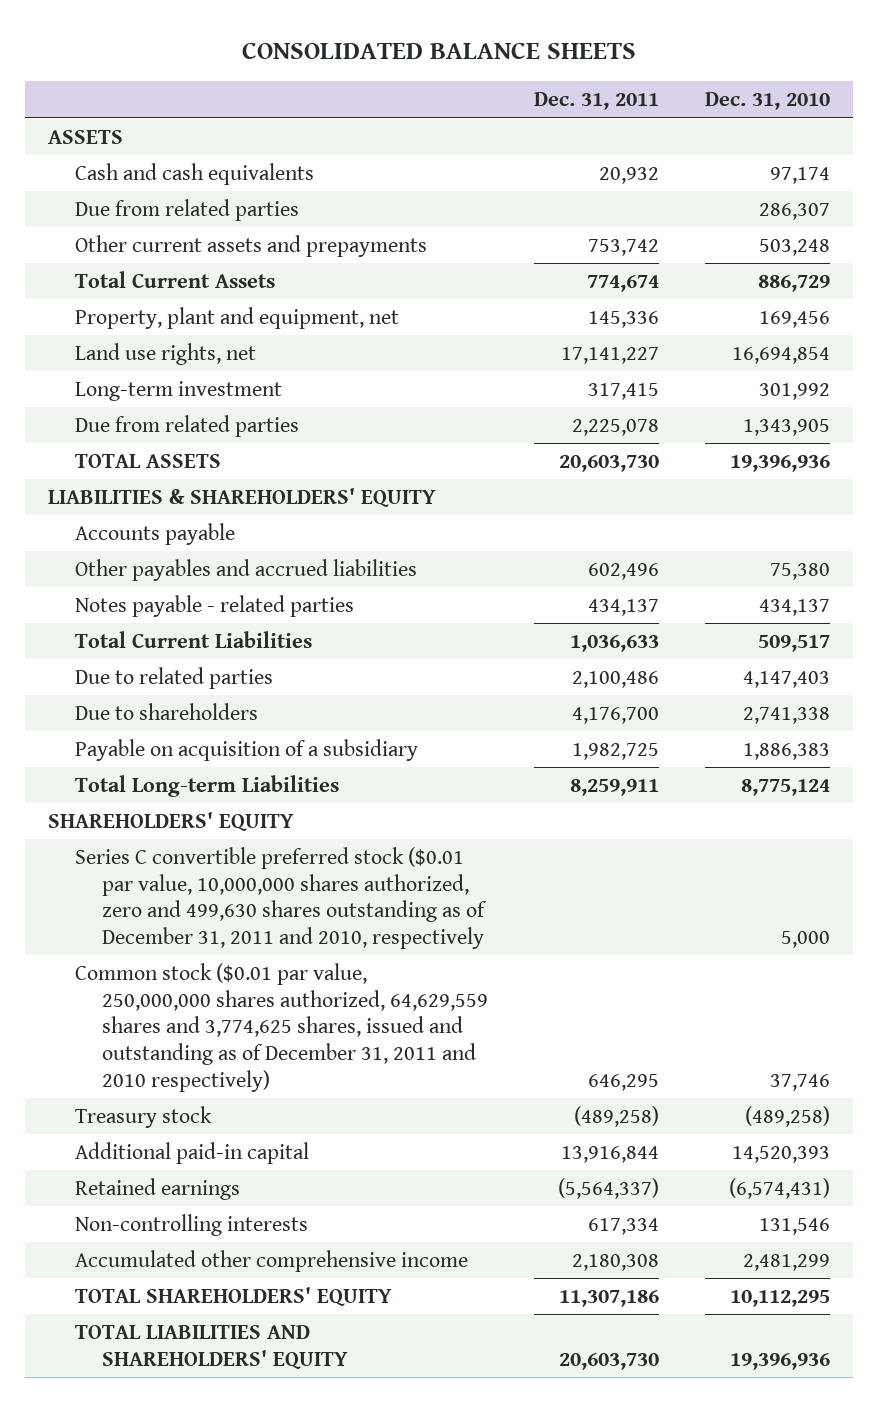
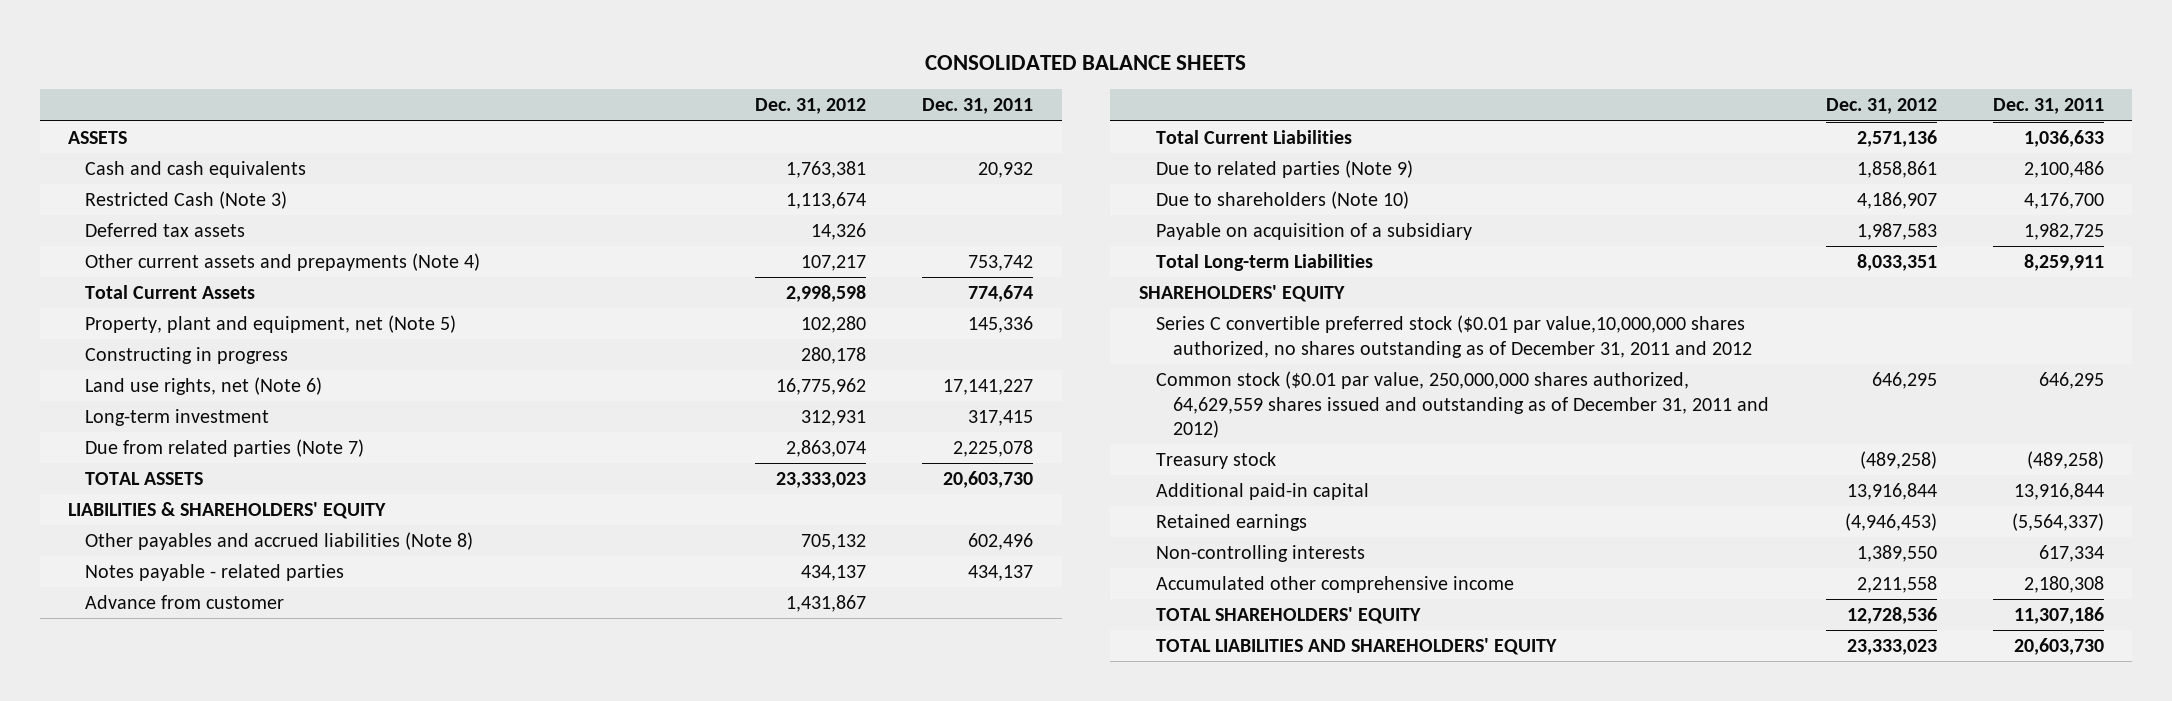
- | Dec. 31, 2011 | Dec. 31, 2010
+ | Dec. 31, 2012 | Dec. 31, 2011
- Due from related parties | | 286,307
- Other current assets and prepayments | 753,742 | 503,248
+ Restricted Cash (Note 3) | 1,113,674 |
+ Deferred tax assets | 14,326 |
+ Other current assets and prepayments (Note 4) | 107,217 | 753,742
- Property, plant and equipment, net | 145,336 | 169,456
- Land use rights, net | 17,141,227 | 16,694,854
+ Property, plant and equipment, net (Note 5) | 102,280 | 145,336
+ Constructing in progress | 280,178 |
+ Land use rights, net (Note 6) | 16,775,962 | 17,141,227
- Due from related parties | 2,225,078 | 1,343,905
+ Due from related parties (Note 7) | 2,863,074 | 2,225,078
- Accounts payable
- Other payables and accrued liabilities | 602,496 | 75,380
+ Other payables and accrued liabilities (Note 8) | 705,132 | 602,496
+ Advance from customer | 1,431,867 |
- Due to related parties | 2,100,486 | 4,147,403
- Due to shareholders | 4,176,700 | 2,741,338
+ Due to related parties (Note 9) | 1,858,861 | 2,100,486
+ Due to shareholders (Note 10) | 4,186,907 | 4,176,700
- Series C convertible preferred stock ($0.01 par value, 10,000,000 shares authorized, zero and 499,630 shares outstanding as of December 31, 2011 and 2010, respectively | | 5,000
- Common stock ($0.01 par value, 250,000,000 shares authorized, 64,629,559 shares and 3,774,625 shares, issued and outstanding as of December 31, 2011 and 2010 respectively) | 646,295 | 37,746
+ Series C convertible preferred stock ($0.01 par value,10,000,000 shares authorized, no shares outstanding as of December 31, 2011 and 2012
+ Common stock ($0.01 par value, 250,000,000 shares authorized, 64,629,559 shares issued and outstanding as of December 31, 2011 and 2012) | 646,295 | 646,295

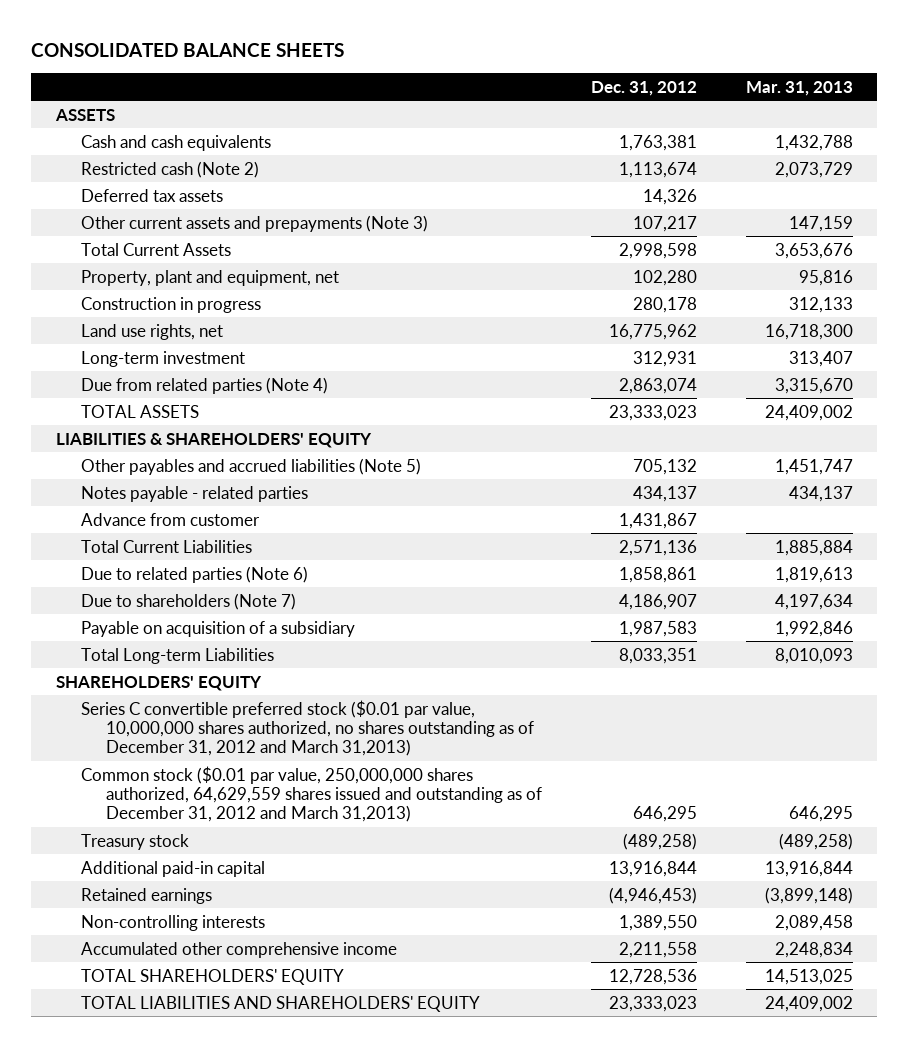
- | Dec. 31, 2012 | Dec. 31, 2011
+ | Dec. 31, 2012 | Mar. 31, 2013
- Restricted Cash (Note 3) | 1,113,674 |
+ Restricted cash (Note 2) | 1,113,674 | 2,073,729
- Other current assets and prepayments (Note 4) | 107,217 | 753,742
+ Other current assets and prepayments (Note 3) | 107,217 | 147,159
- Property, plant and equipment, net (Note 5) | 102,280 | 145,336
- Constructing in progress | 280,178 |
- Land use rights, net (Note 6) | 16,775,962 | 17,141,227
+ Property, plant and equipment, net | 102,280 | 95,816
+ Construction in progress | 280,178 | 312,133
+ Land use rights, net | 16,775,962 | 16,718,300
- Due from related parties (Note 7) | 2,863,074 | 2,225,078
+ Due from related parties (Note 4) | 2,863,074 | 3,315,670
- Other payables and accrued liabilities (Note 8) | 705,132 | 602,496
+ Other payables and accrued liabilities (Note 5) | 705,132 | 1,451,747
- Due to related parties (Note 9) | 1,858,861 | 2,100,486
- Due to shareholders (Note 10) | 4,186,907 | 4,176,700
+ Due to related parties (Note 6) | 1,858,861 | 1,819,613
+ Due to shareholders (Note 7) | 4,186,907 | 4,197,634
- Series C convertible preferred stock ($0.01 par value,10,000,000 shares authorized, no shares outstanding as of December 31, 2011 and 2012
- Common stock ($0.01 par value, 250,000,000 shares authorized, 64,629,559 shares issued and outstanding as of December 31, 2011 and 2012) | 646,295 | 646,295
+ Series C convertible preferred stock ($0.01 par value, 10,000,000 shares authorized, no shares outstanding as of December 31, 2012 and March 31,2013)
+ Common stock ($0.01 par value, 250,000,000 shares authorized, 64,629,559 shares issued and outstanding as of December 31, 2012 and March 31,2013) | 646,295 | 646,295

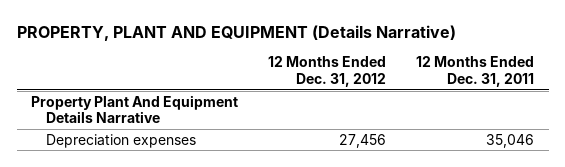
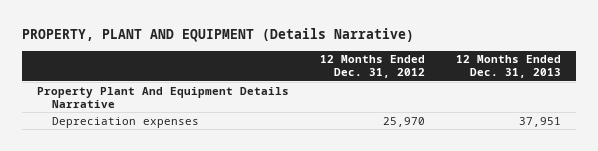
- | 12 Months Ended Dec. 31, 2012 | 12 Months Ended Dec. 31, 2011
+ | 12 Months Ended Dec. 31, 2012 | 12 Months Ended Dec. 31, 2013
- Depreciation expenses | 27,456 | 35,046
+ Depreciation expenses | 25,970 | 37,951

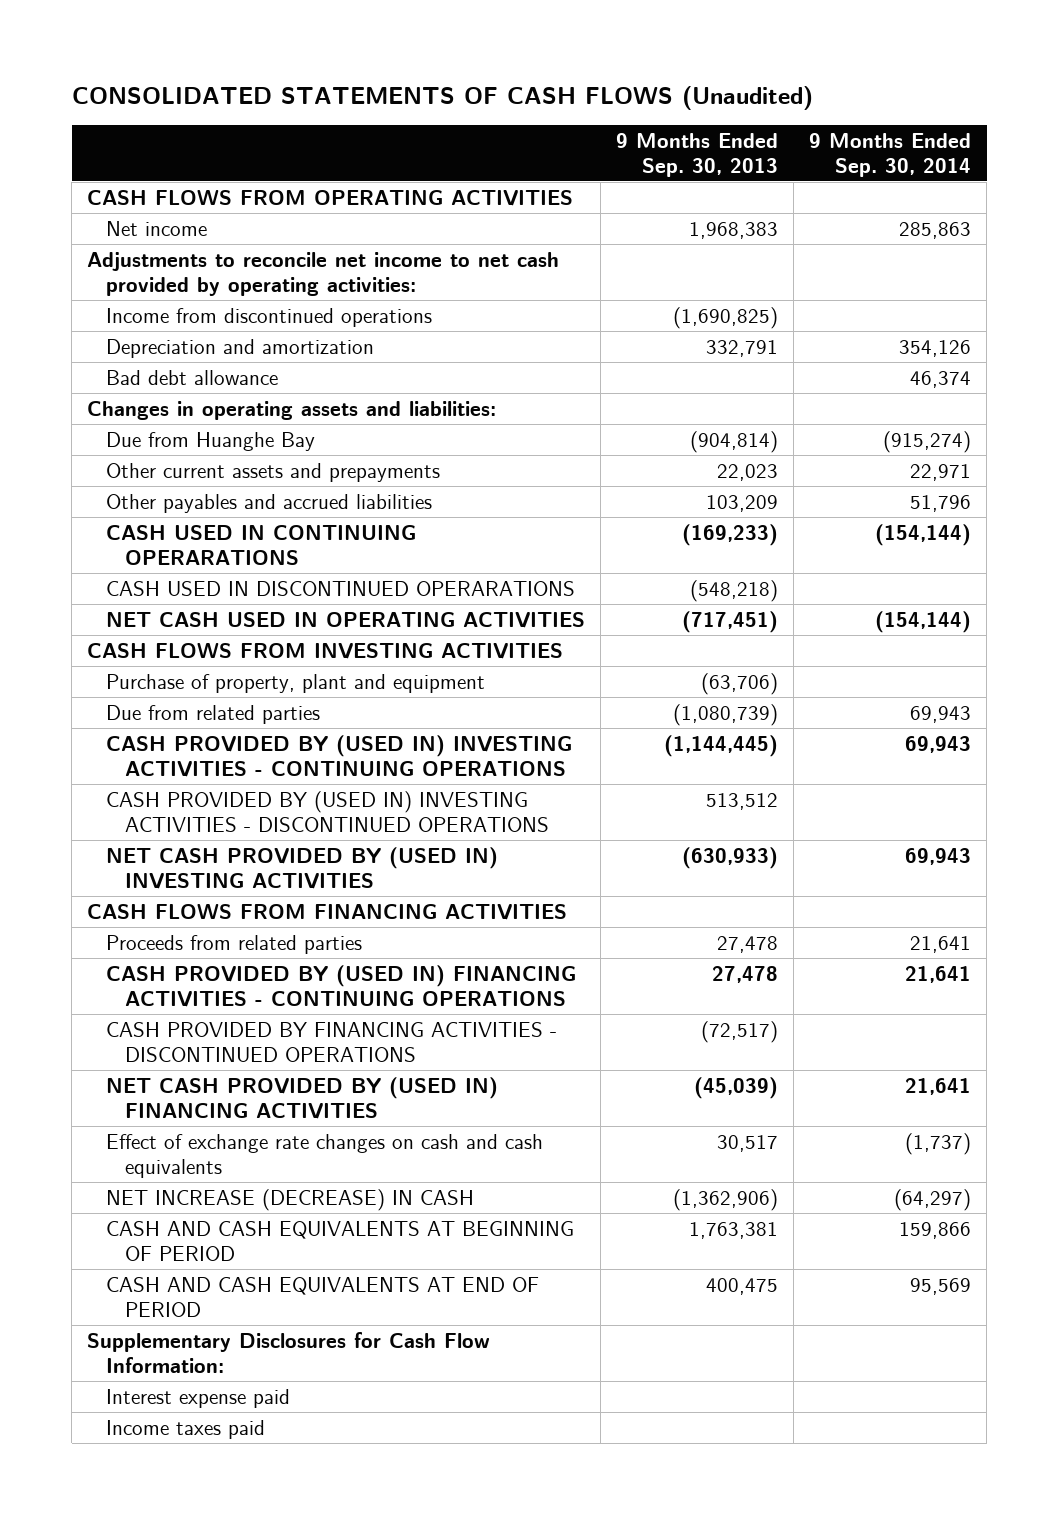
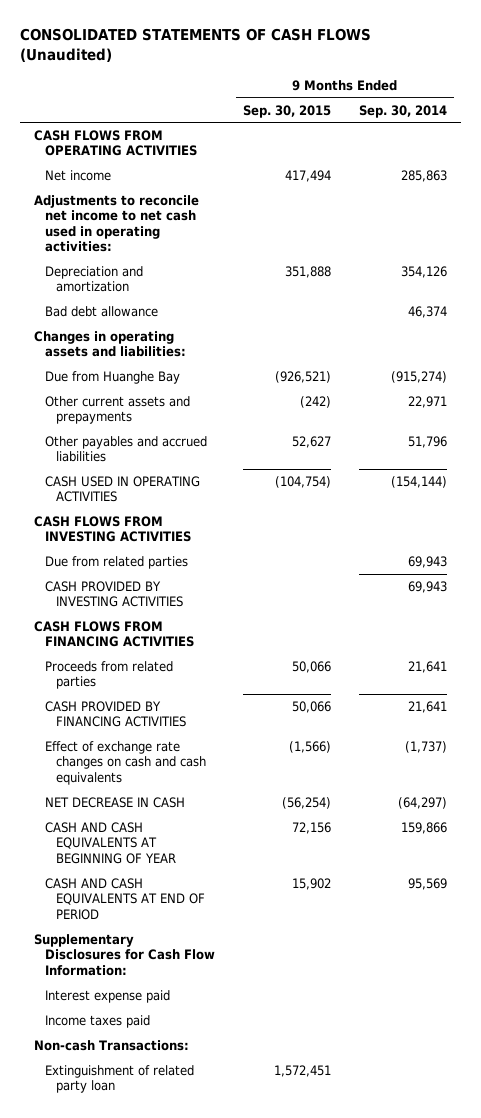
- | 9 Months Ended Sep. 30, 2013 | 9 Months Ended Sep. 30, 2014
+ | 9 Months Ended Sep. 30, 2015 | 9 Months Ended Sep. 30, 2014
- Adjustments to reconcile net income to net cash provided by operating activities:
- Income from discontinued operations | (1,690,825) |
+ Adjustments to reconcile net income to net cash used in operating activities:
- CASH USED IN CONTINUING OPERARATIONS | (169,233) | (154,144)
- CASH USED IN DISCONTINUED OPERARATIONS | (548,218) |
- NET CASH USED IN OPERATING ACTIVITIES | (717,451) | (154,144)
+ CASH USED IN OPERATING ACTIVITIES | (104,754) | (154,144)
- Purchase of property, plant and equipment | (63,706) |
- CASH PROVIDED BY (USED IN) INVESTING ACTIVITIES - CONTINUING OPERATIONS | (1,144,445) | 69,943
- CASH PROVIDED BY (USED IN) INVESTING ACTIVITIES - DISCONTINUED OPERATIONS | 513,512 |
- NET CASH PROVIDED BY (USED IN) INVESTING ACTIVITIES | (630,933) | 69,943
+ CASH PROVIDED BY INVESTING ACTIVITIES | | 69,943
- CASH PROVIDED BY (USED IN) FINANCING ACTIVITIES - CONTINUING OPERATIONS | 27,478 | 21,641
- CASH PROVIDED BY FINANCING ACTIVITIES - DISCONTINUED OPERATIONS | (72,517) |
- NET CASH PROVIDED BY (USED IN) FINANCING ACTIVITIES | (45,039) | 21,641
+ CASH PROVIDED BY FINANCING ACTIVITIES | 50,066 | 21,641
- NET INCREASE (DECREASE) IN CASH | (1,362,906) | (64,297)
- CASH AND CASH EQUIVALENTS AT BEGINNING OF PERIOD | 1,763,381 | 159,866
+ NET DECREASE IN CASH | (56,254) | (64,297)
+ CASH AND CASH EQUIVALENTS AT BEGINNING OF YEAR | 72,156 | 159,866
+ Non-cash Transactions:
+ Extinguishment of related party loan | 1,572,451 |

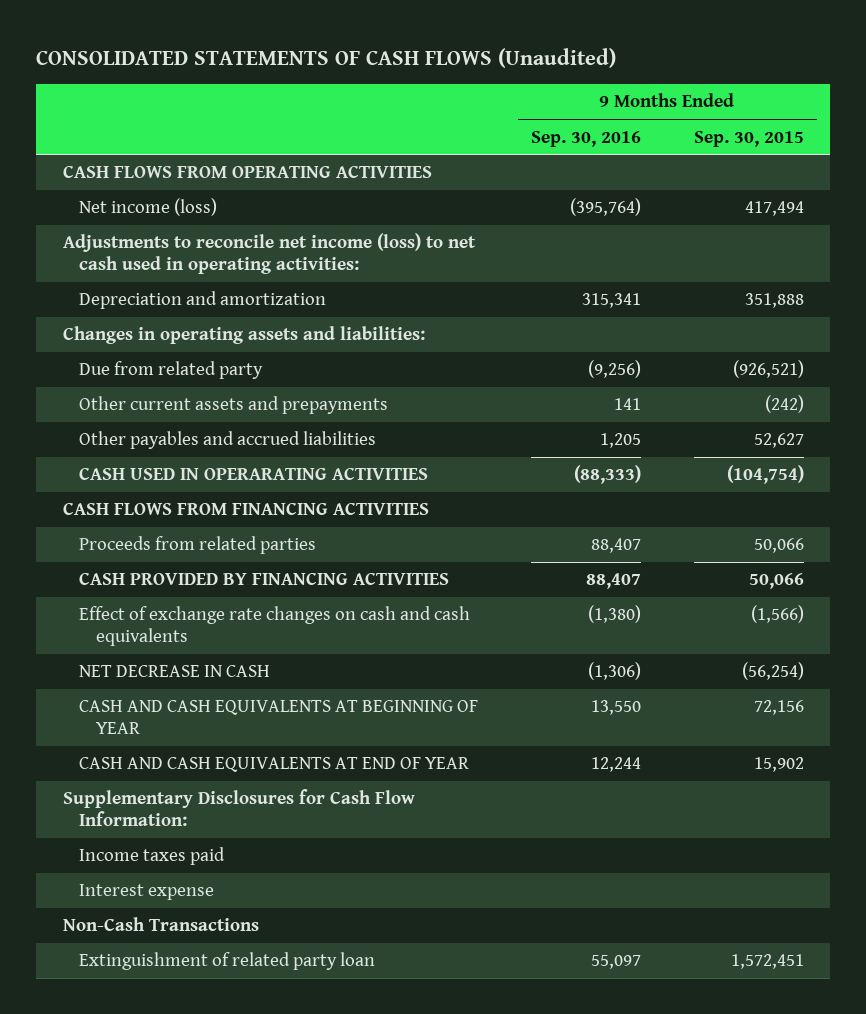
- | 9 Months Ended Sep. 30, 2015 | 9 Months Ended Sep. 30, 2014
+ | 9 Months Ended Sep. 30, 2016 | 9 Months Ended Sep. 30, 2015
- Net income | 417,494 | 285,863
- Adjustments to reconcile net income to net cash used in operating activities:
+ Net income (loss) | (395,764) | 417,494
+ Adjustments to reconcile net income (loss) to net cash used in operating activities:
- Bad debt allowance | | 46,374
- Due from Huanghe Bay | (926,521) | (915,274)
+ Due from related party | (9,256) | (926,521)
- CASH USED IN OPERATING ACTIVITIES | (104,754) | (154,144)
- CASH FLOWS FROM INVESTING ACTIVITIES
- Due from related parties | | 69,943
- CASH PROVIDED BY INVESTING ACTIVITIES | | 69,943
+ CASH USED IN OPERARATING ACTIVITIES | (88,333) | (104,754)
- CASH AND CASH EQUIVALENTS AT END OF PERIOD | 15,902 | 95,569
+ CASH AND CASH EQUIVALENTS AT END OF YEAR | 12,244 | 15,902
- Interest expense paid
- Non-cash Transactions:
+ Interest expense
+ Non-Cash Transactions

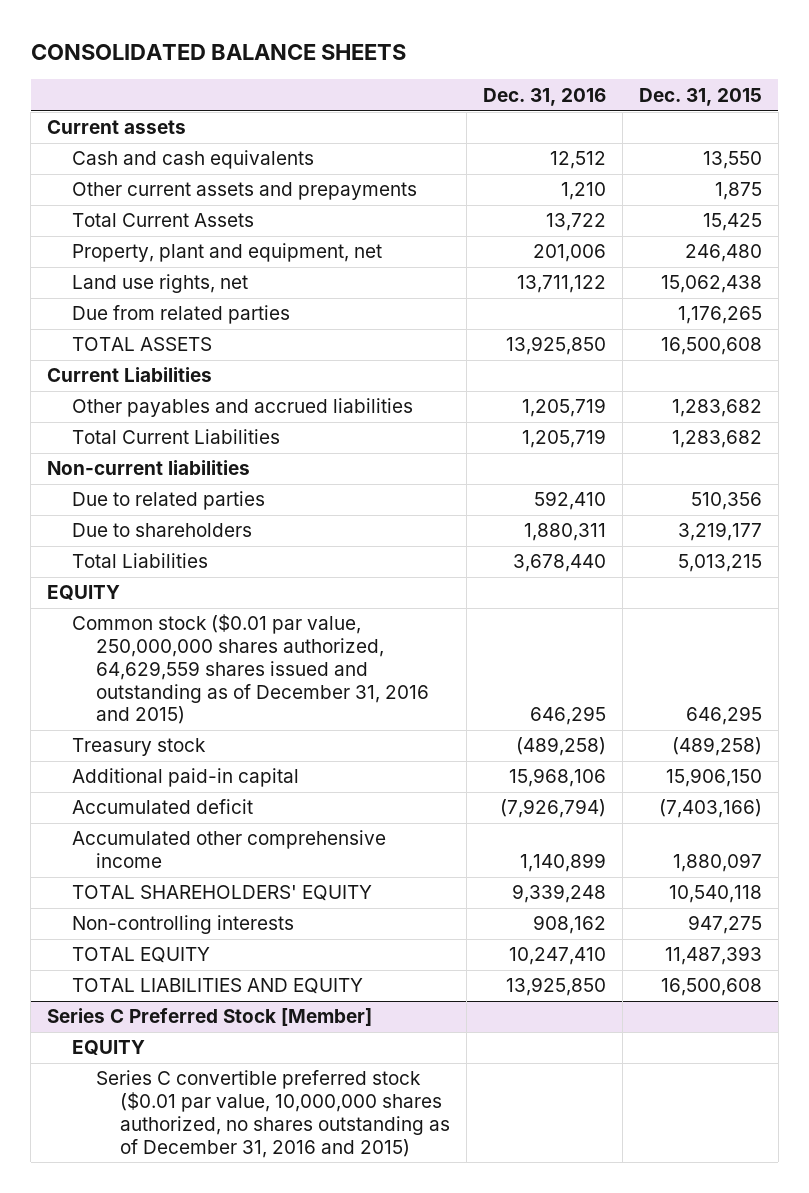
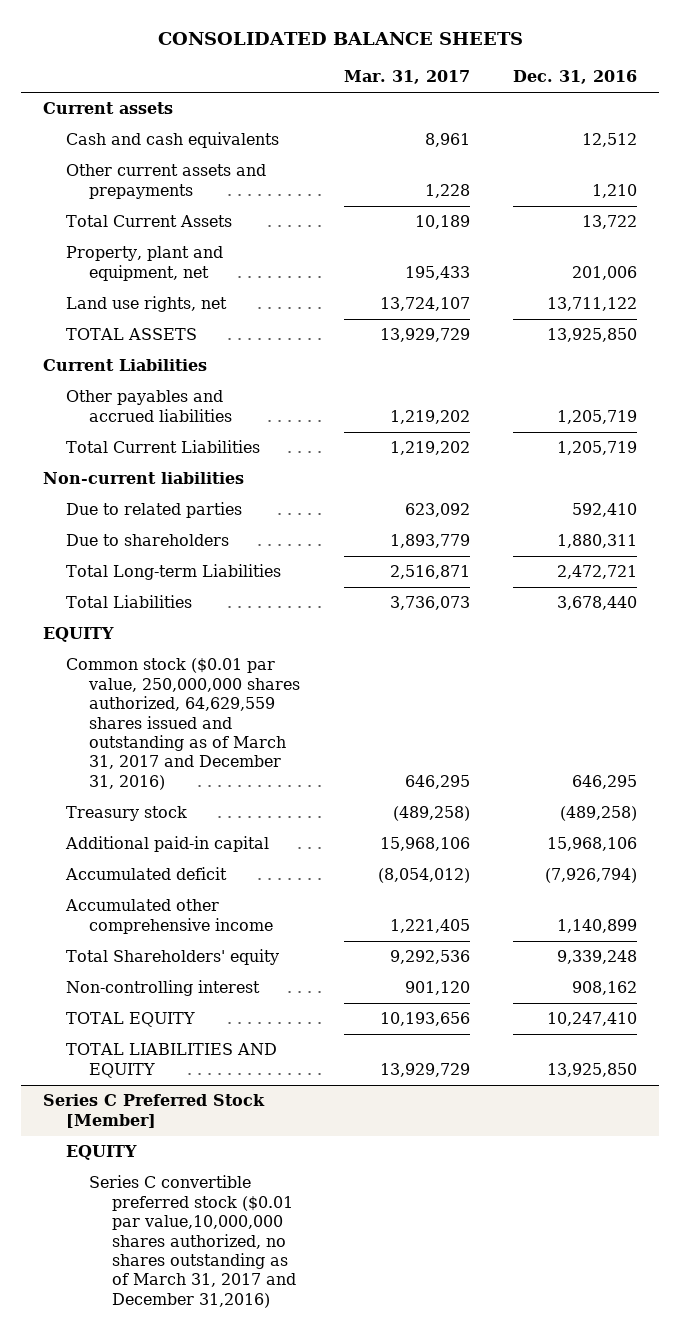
- | Dec. 31, 2016 | Dec. 31, 2015
+ | Mar. 31, 2017 | Dec. 31, 2016
- Due from related parties | | 1,176,265
+ Total Long-term Liabilities | 2,516,871 | 2,472,721
- Common stock ($0.01 par value, 250,000,000 shares authorized, 64,629,559 shares issued and outstanding as of December 31, 2016 and 2015) | 646,295 | 646,295
+ Common stock ($0.01 par value, 250,000,000 shares authorized, 64,629,559 shares issued and outstanding as of March 31, 2017 and December 31, 2016) | 646,295 | 646,295
- TOTAL SHAREHOLDERS' EQUITY | 9,339,248 | 10,540,118
- Non-controlling interests | 908,162 | 947,275
+ Total Shareholders' equity | 9,292,536 | 9,339,248
+ Non-controlling interest | 901,120 | 908,162
@ Series C Preferred Stock [Member]
- Series C convertible preferred stock ($0.01 par value, 10,000,000 shares authorized, no shares outstanding as of December 31, 2016 and 2015)
+ Series C convertible preferred stock ($0.01 par value,10,000,000 shares authorized, no shares outstanding as of March 31, 2017 and December 31,2016)

